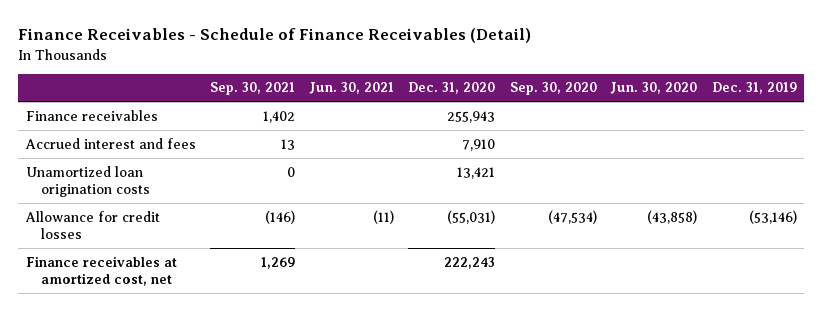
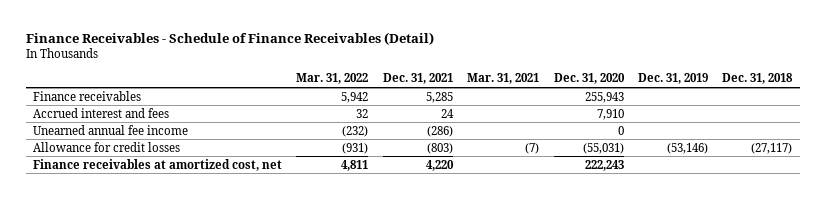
- | Sep. 30, 2021 | Jun. 30, 2021 | Dec. 31, 2020 | Sep. 30, 2020 | Jun. 30, 2020 | Dec. 31, 2019
+ | Mar. 31, 2022 | Dec. 31, 2021 | Mar. 31, 2021 | Dec. 31, 2020 | Dec. 31, 2019 | Dec. 31, 2018
- Unamortized loan origination costs | 0 | | 13,421 | | |
+ Unearned annual fee income | (232) | (286) | | 0 | |

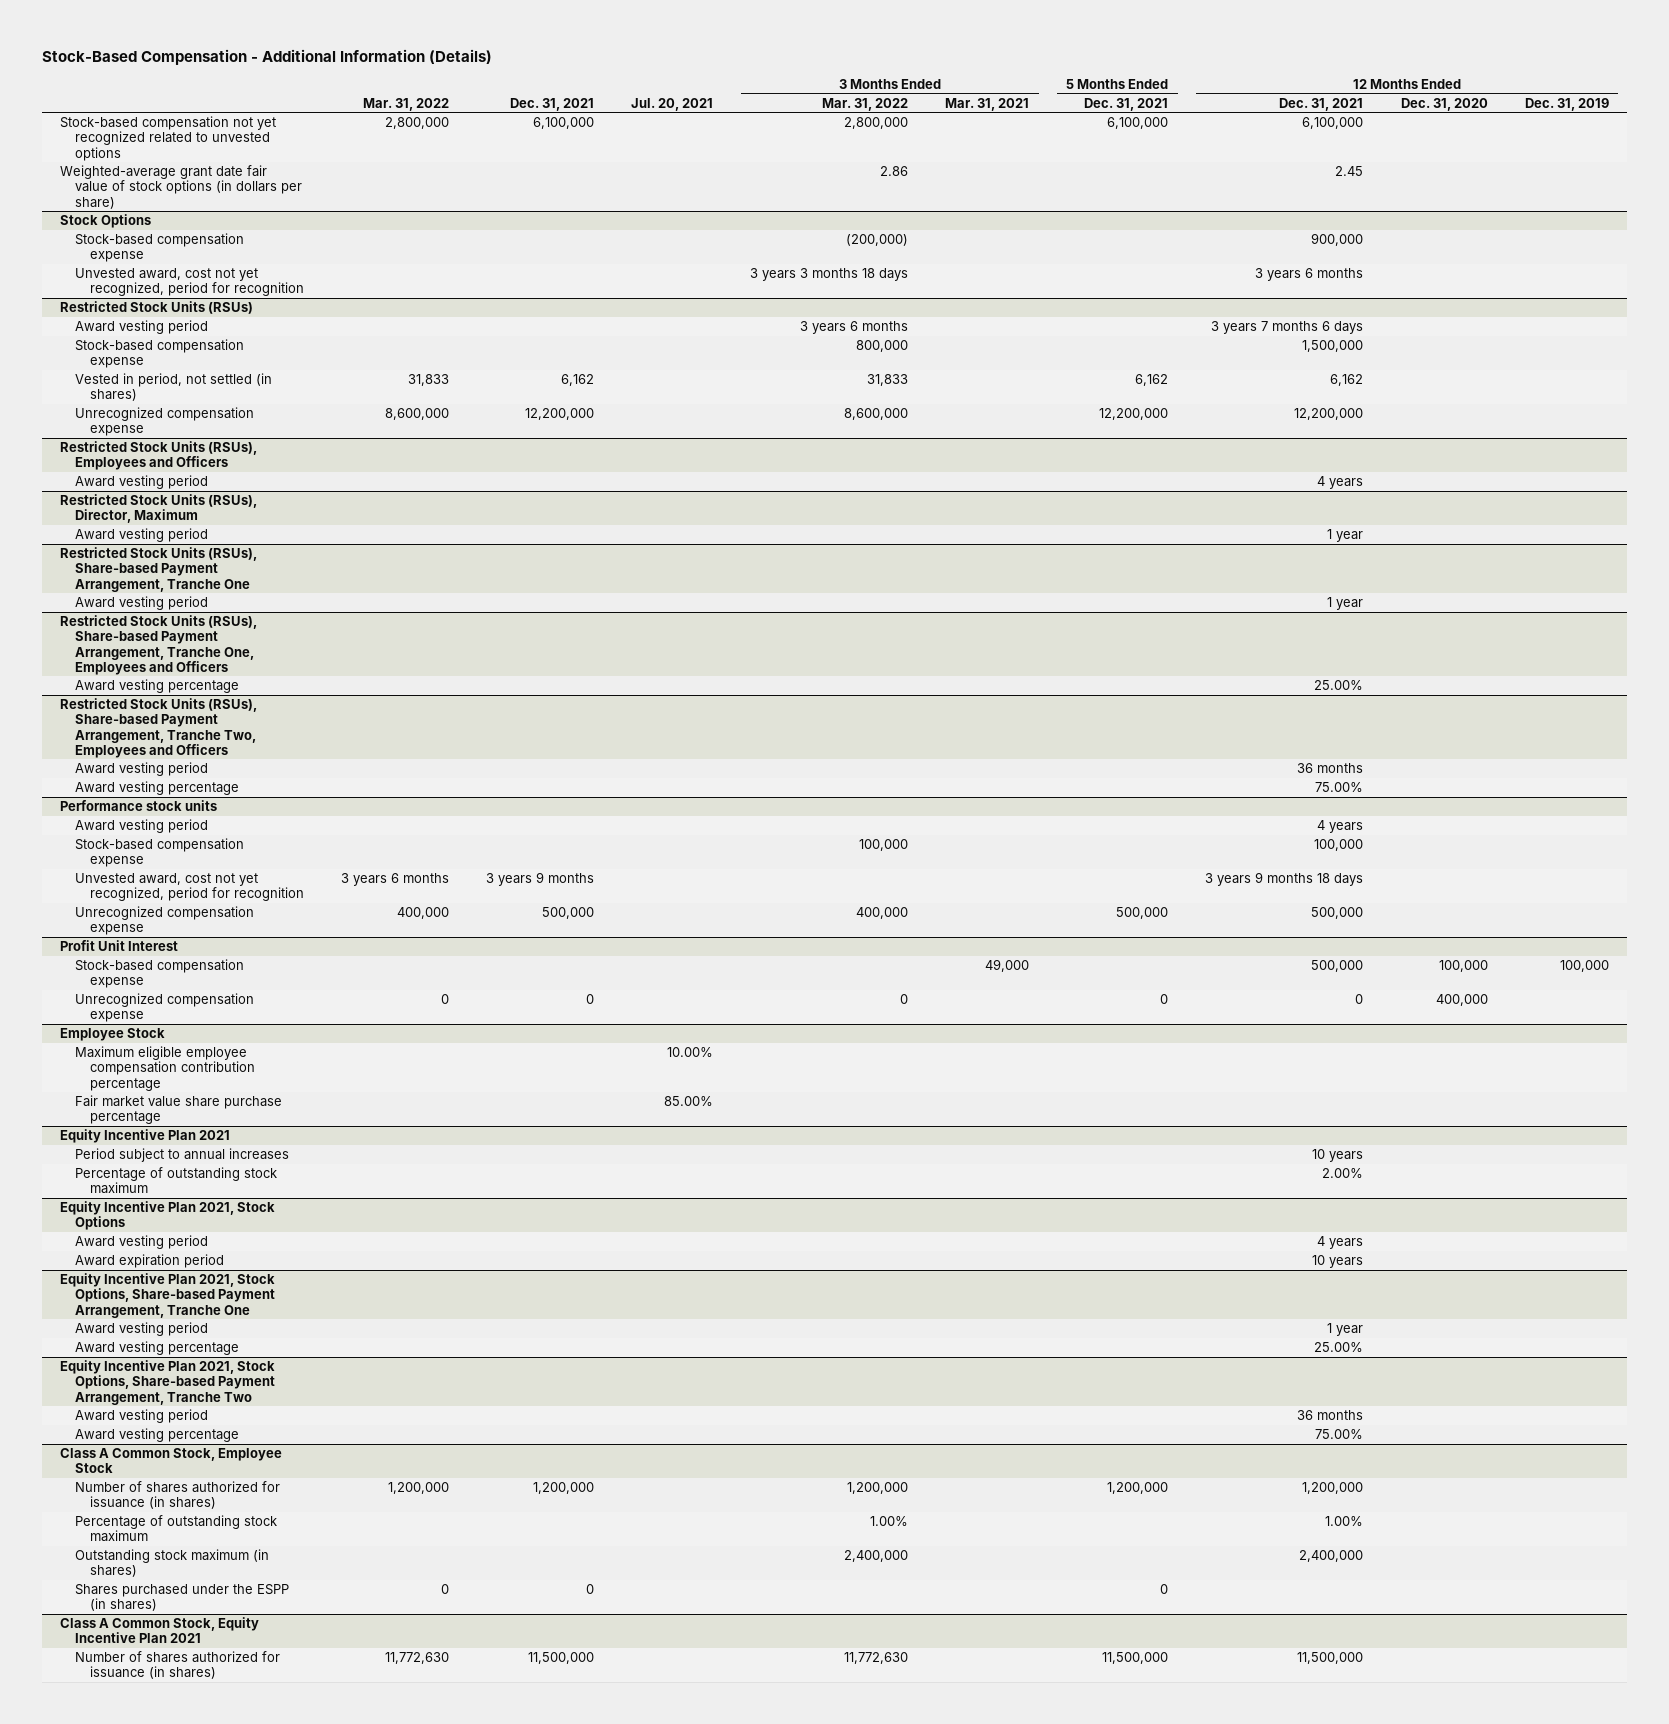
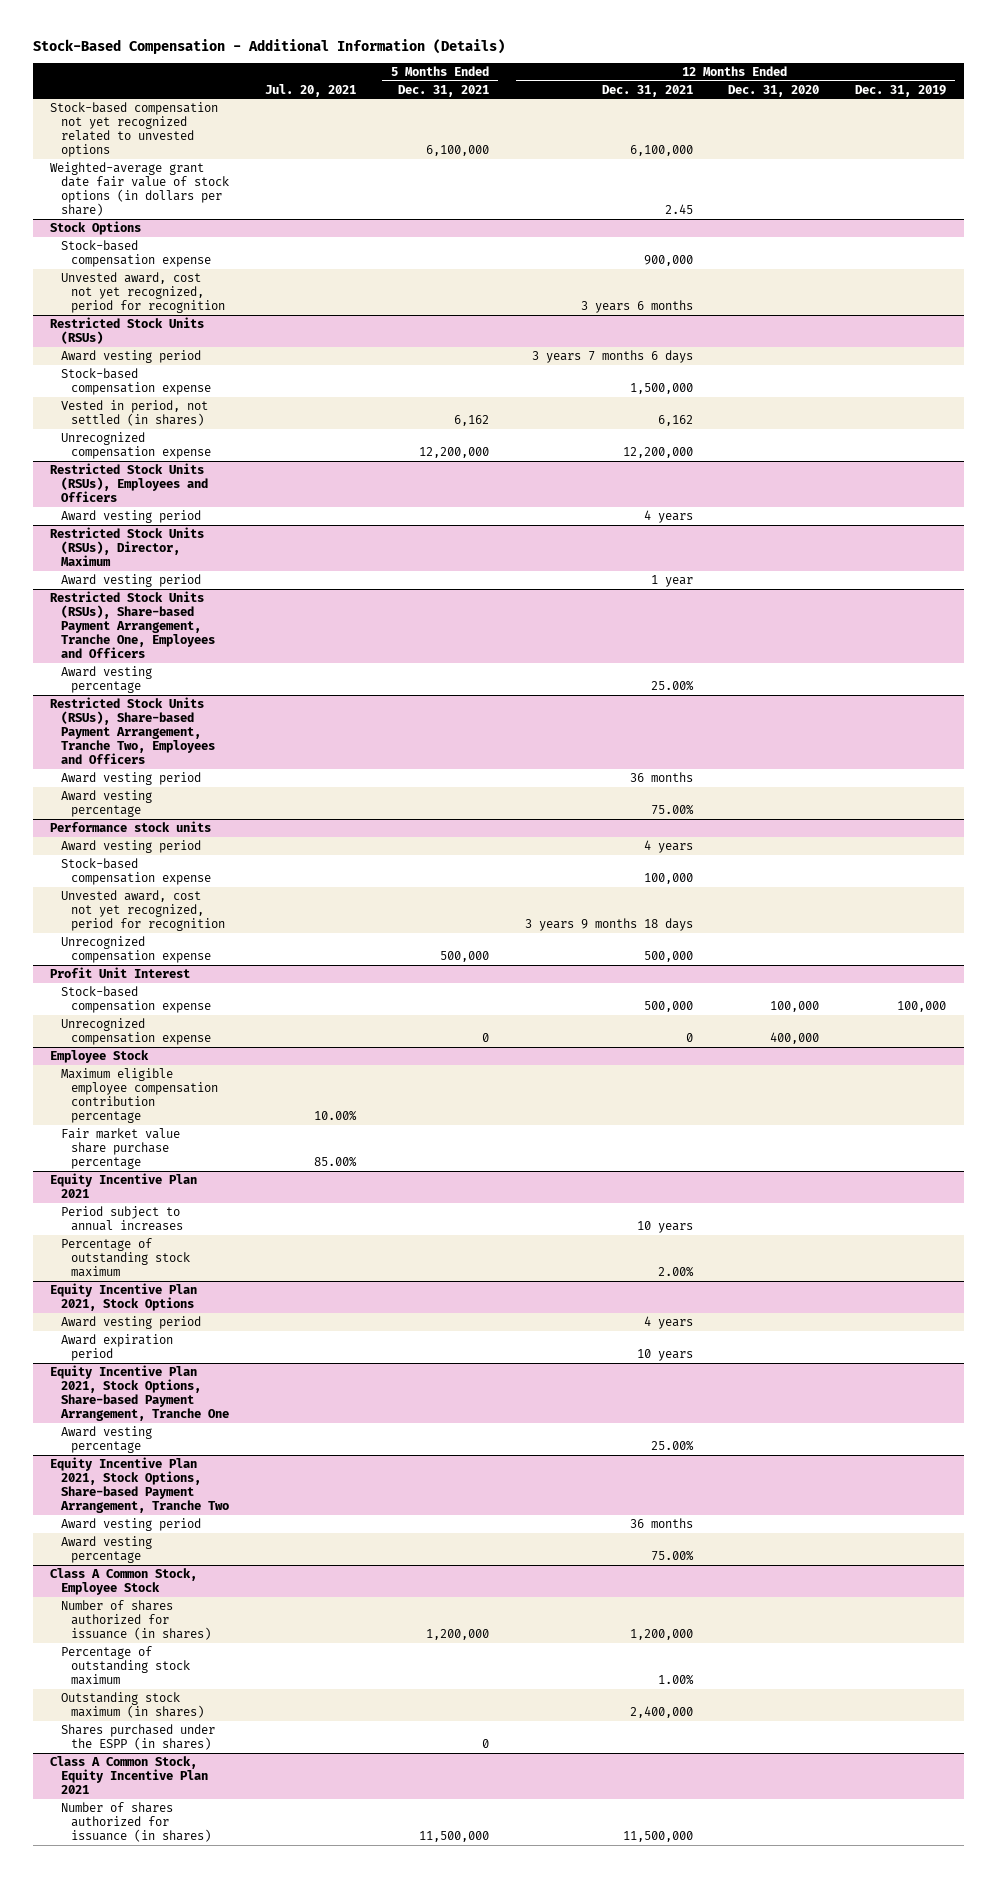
- | Mar. 31, 2022 | Dec. 31, 2021 | Jul. 20, 2021 | 3 Months Ended Mar. 31, 2022 | 3 Months Ended Mar. 31, 2021 | 5 Months Ended Dec. 31, 2021 | 12 Months Ended Dec. 31, 2021 | 12 Months Ended Dec. 31, 2020 | 12 Months Ended Dec. 31, 2019
+ | Jul. 20, 2021 | 5 Months Ended Dec. 31, 2021 | 12 Months Ended Dec. 31, 2021 | 12 Months Ended Dec. 31, 2020 | 12 Months Ended Dec. 31, 2019
- Restricted Stock Units (RSUs), Share-based Payment Arrangement, Tranche One
- Award vesting period | | | | | | | 1 year | |
@ Equity Incentive Plan 2021, Stock Options, Share-based Payment Arrangement, Tranche One
- Award vesting period | | | | | | | 1 year | |

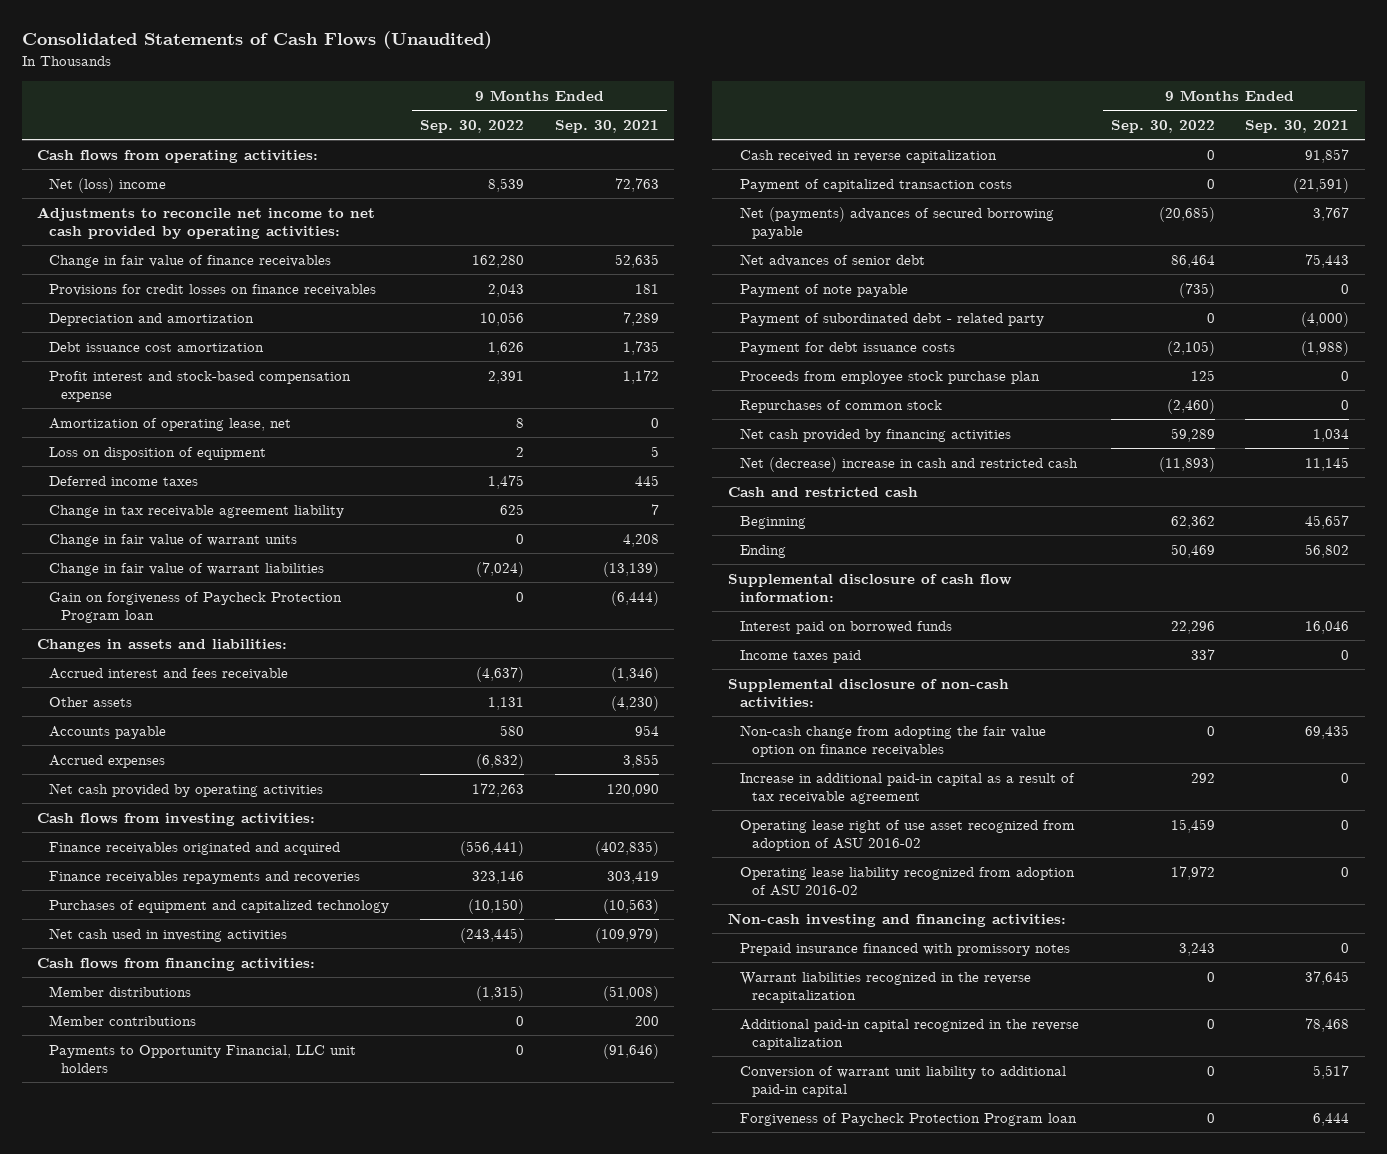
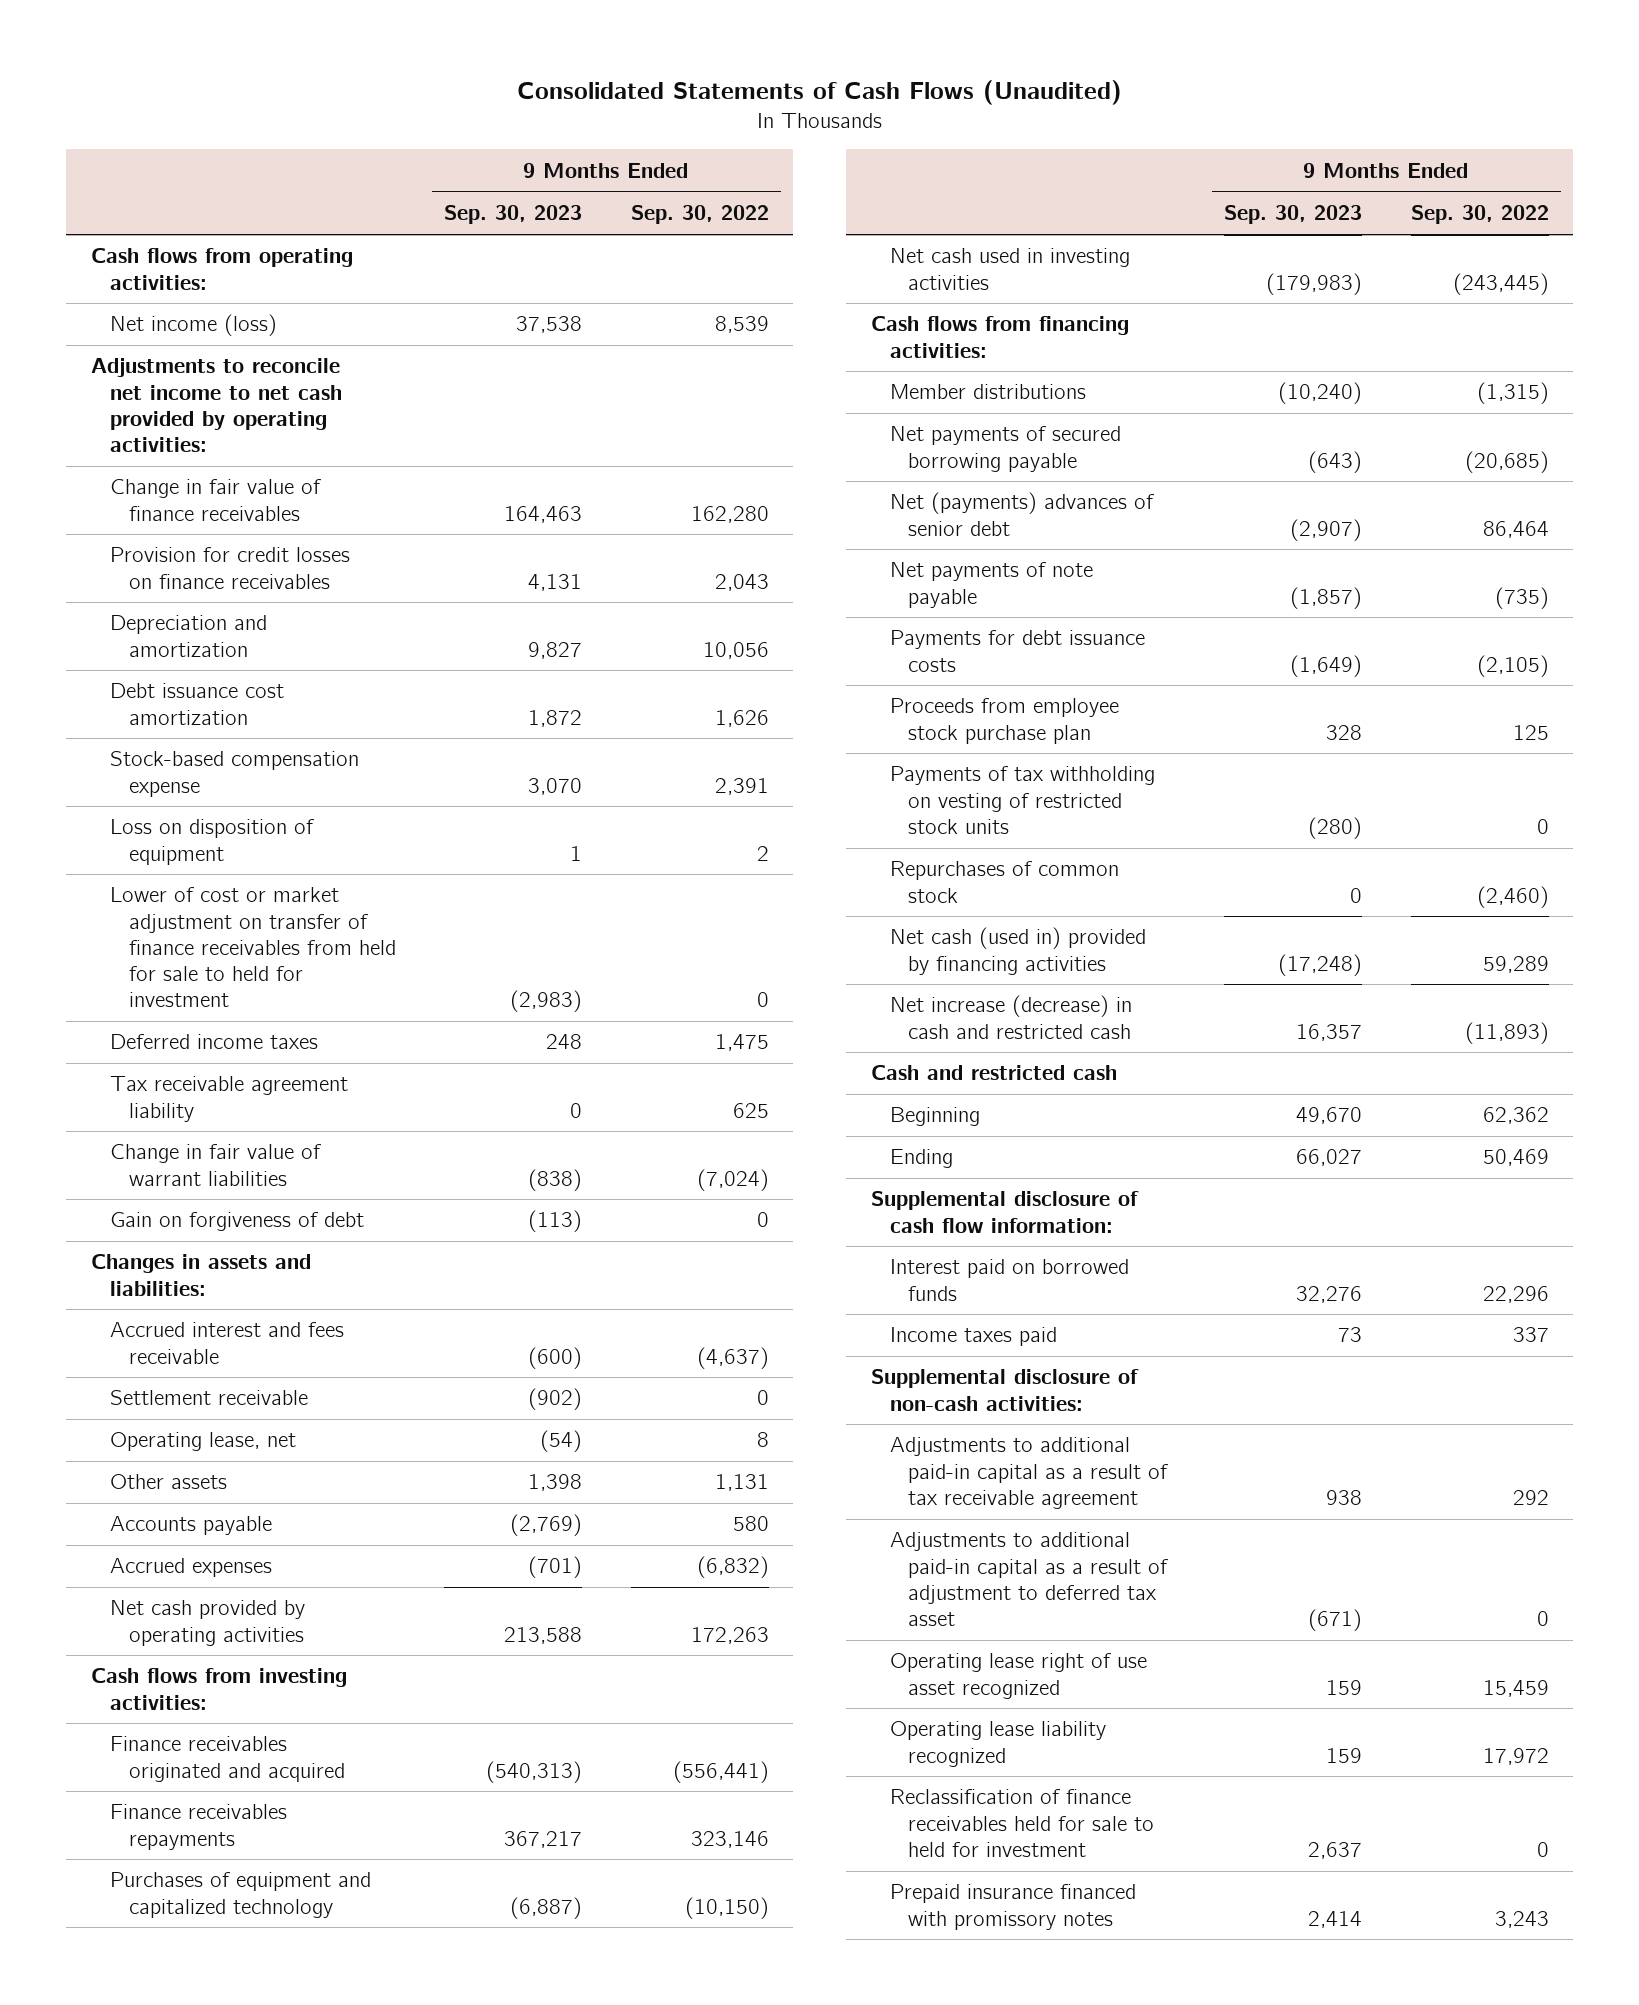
- | 9 Months Ended Sep. 30, 2022 | 9 Months Ended Sep. 30, 2021
+ | 9 Months Ended Sep. 30, 2023 | 9 Months Ended Sep. 30, 2022
- Net (loss) income | 8,539 | 72,763
+ Net income (loss) | 37,538 | 8,539
- Provisions for credit losses on finance receivables | 2,043 | 181
+ Provision for credit losses on finance receivables | 4,131 | 2,043
- Profit interest and stock-based compensation expense | 2,391 | 1,172
- Amortization of operating lease, net | 8 | 0
+ Stock-based compensation expense | 3,070 | 2,391
+ Lower of cost or market adjustment on transfer of finance receivables from held for sale to held for investment | (2,983) | 0
- Change in tax receivable agreement liability | 625 | 7
- Change in fair value of warrant units | 0 | 4,208
+ Tax receivable agreement liability | 0 | 625
- Gain on forgiveness of Paycheck Protection Program loan | 0 | (6,444)
+ Gain on forgiveness of debt | (113) | 0
+ Settlement receivable | (902) | 0
+ Operating lease, net | (54) | 8
- Finance receivables repayments and recoveries | 323,146 | 303,419
+ Finance receivables repayments | 367,217 | 323,146
- Member contributions | 0 | 200
- Payments to Opportunity Financial, LLC unit holders | 0 | (91,646)
- Cash received in reverse capitalization | 0 | 91,857
- Payment of capitalized transaction costs | 0 | (21,591)
- Net (payments) advances of secured borrowing payable | (20,685) | 3,767
- Net advances of senior debt | 86,464 | 75,443
- Payment of note payable | (735) | 0
- Payment of subordinated debt - related party | 0 | (4,000)
- Payment for debt issuance costs | (2,105) | (1,988)
+ Net payments of secured borrowing payable | (643) | (20,685)
+ Net (payments) advances of senior debt | (2,907) | 86,464
+ Net payments of note payable | (1,857) | (735)
+ Payments for debt issuance costs | (1,649) | (2,105)
+ Payments of tax withholding on vesting of restricted stock units | (280) | 0
- Net cash provided by financing activities | 59,289 | 1,034
- Net (decrease) increase in cash and restricted cash | (11,893) | 11,145
+ Net cash (used in) provided by financing activities | (17,248) | 59,289
+ Net increase (decrease) in cash and restricted cash | 16,357 | (11,893)
- Non-cash change from adopting the fair value option on finance receivables | 0 | 69,435
- Increase in additional paid-in capital as a result of tax receivable agreement | 292 | 0
- Operating lease right of use asset recognized from adoption of ASU 2016-02 | 15,459 | 0
- Operating lease liability recognized from adoption of ASU 2016-02 | 17,972 | 0
- Non-cash investing and financing activities:
+ Adjustments to additional paid-in capital as a result of tax receivable agreement | 938 | 292
+ Adjustments to additional paid-in capital as a result of adjustment to deferred tax asset | (671) | 0
+ Operating lease right of use asset recognized | 159 | 15,459
+ Operating lease liability recognized | 159 | 17,972
+ Reclassification of finance receivables held for sale to held for investment | 2,637 | 0
- Warrant liabilities recognized in the reverse recapitalization | 0 | 37,645
- Additional paid-in capital recognized in the reverse capitalization | 0 | 78,468
- Conversion of warrant unit liability to additional paid-in capital | 0 | 5,517
- Forgiveness of Paycheck Protection Program loan | 0 | 6,444

